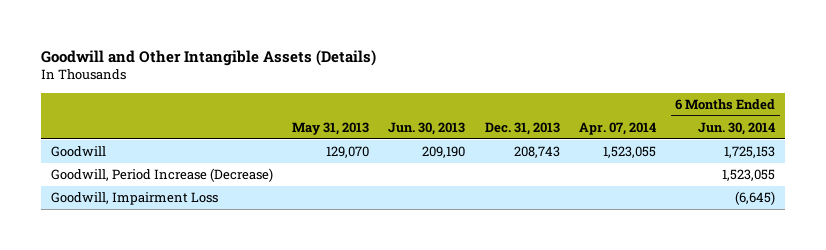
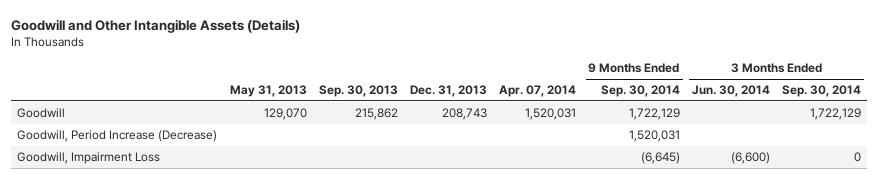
- | May 31, 2013 | Jun. 30, 2013 | Dec. 31, 2013 | Apr. 07, 2014 | 6 Months Ended Jun. 30, 2014
+ | May 31, 2013 | Sep. 30, 2013 | Dec. 31, 2013 | Apr. 07, 2014 | 9 Months Ended Sep. 30, 2014 | 3 Months Ended Jun. 30, 2014 | 3 Months Ended Sep. 30, 2014
- Goodwill | 129,070 | 209,190 | 208,743 | 1,523,055 | 1,725,153
+ Goodwill | 129,070 | 215,862 | 208,743 | 1,520,031 | 1,722,129 | | 1,722,129

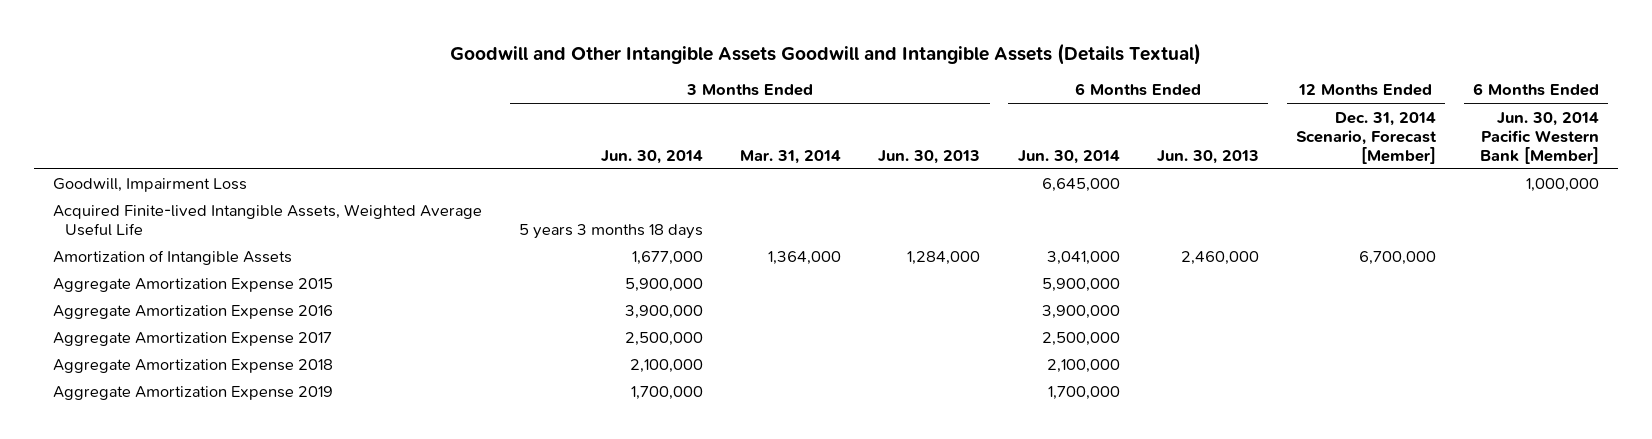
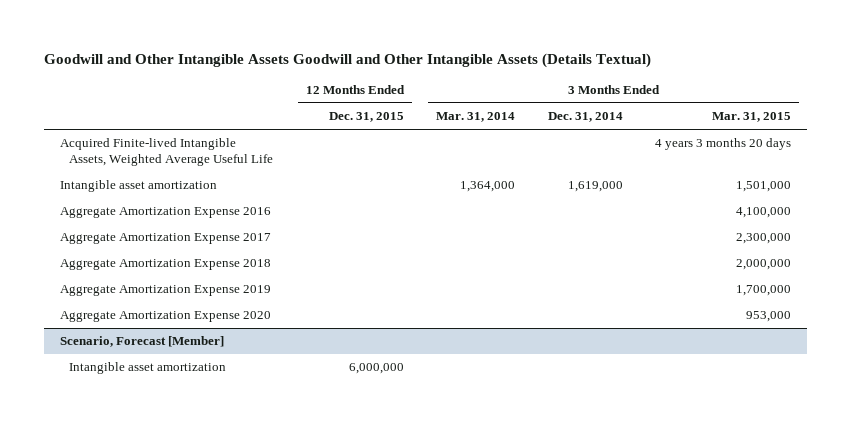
- Goodwill and Other Intangible Assets Goodwill and Intangible Assets (Details Textual)
+ Goodwill and Other Intangible Assets Goodwill and Other Intangible Assets (Details Textual)
- | 3 Months Ended Jun. 30, 2014 | 3 Months Ended Mar. 31, 2014 | 3 Months Ended Jun. 30, 2013 | 6 Months Ended Jun. 30, 2014 | 6 Months Ended Jun. 30, 2013 | 12 Months Ended Dec. 31, 2014 Scenario, Forecast [Member] | 6 Months Ended Jun. 30, 2014 Pacific Western Bank [Member]
+ | 12 Months Ended Dec. 31, 2015 | 3 Months Ended Mar. 31, 2014 | 3 Months Ended Dec. 31, 2014 | 3 Months Ended Mar. 31, 2015
- Goodwill, Impairment Loss | | | | 6,645,000 | | | 1,000,000
- Amortization of Intangible Assets | 1,677,000 | 1,364,000 | 1,284,000 | 3,041,000 | 2,460,000 | 6,700,000 |
- Aggregate Amortization Expense 2015 | 5,900,000 | | | 5,900,000 | | |
+ Intangible asset amortization | | 1,364,000 | 1,619,000 | 1,501,000
+ Aggregate Amortization Expense 2020 | | | | 953,000
+ Scenario, Forecast [Member]
+ Intangible asset amortization | 6,000,000 | | |

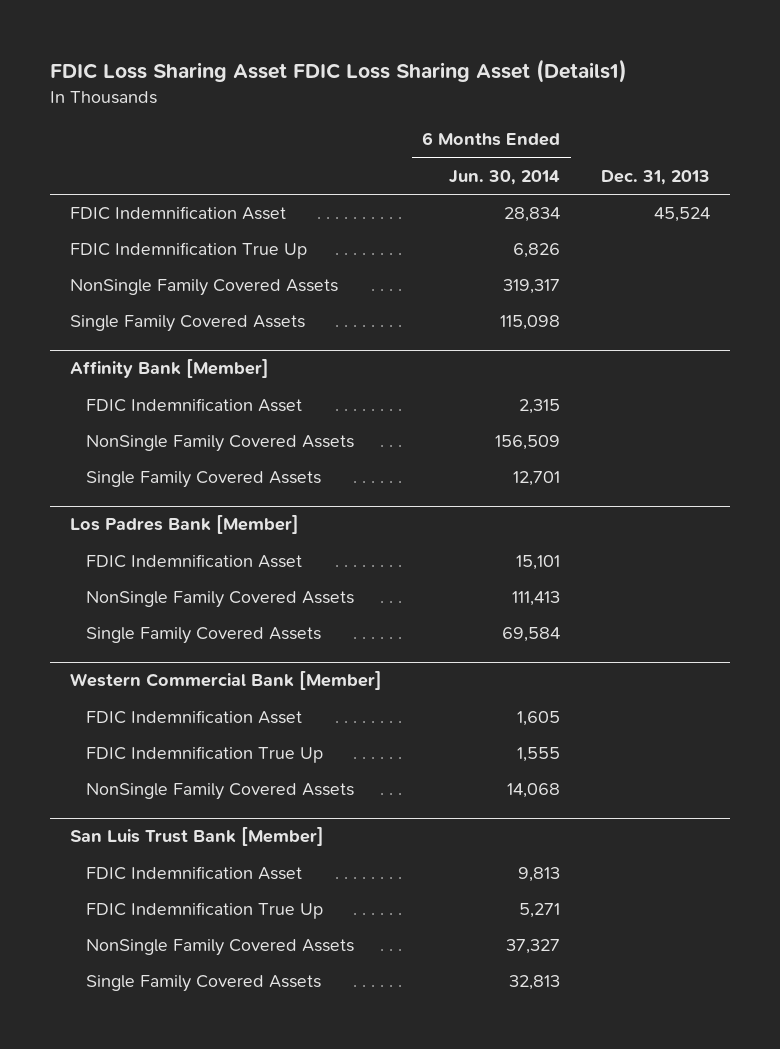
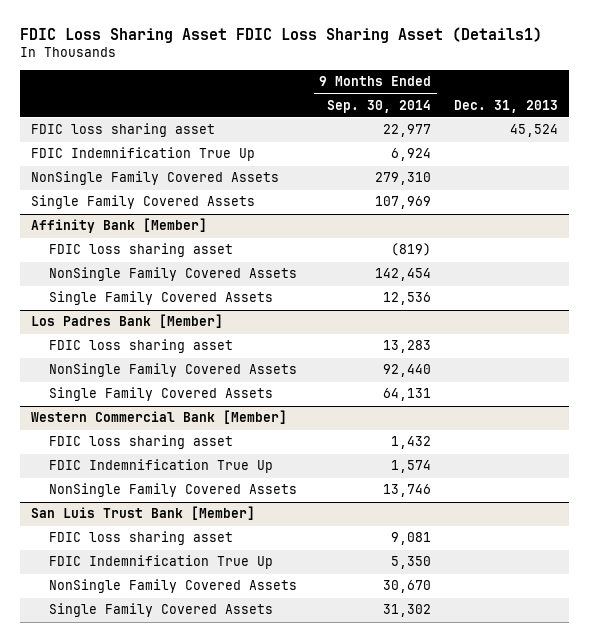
- | 6 Months Ended Jun. 30, 2014 | Dec. 31, 2013
+ | 9 Months Ended Sep. 30, 2014 | Dec. 31, 2013
- FDIC Indemnification Asset | 28,834 | 45,524
+ FDIC loss sharing asset | 22,977 | 45,524
@ Affinity Bank [Member]
- FDIC Indemnification Asset | 2,315 |
+ FDIC loss sharing asset | (819) |
@ Los Padres Bank [Member]
- FDIC Indemnification Asset | 15,101 |
+ FDIC loss sharing asset | 13,283 |
@ Western Commercial Bank [Member]
- FDIC Indemnification Asset | 1,605 |
+ FDIC loss sharing asset | 1,432 |
@ San Luis Trust Bank [Member]
- FDIC Indemnification Asset | 9,813 |
+ FDIC loss sharing asset | 9,081 |

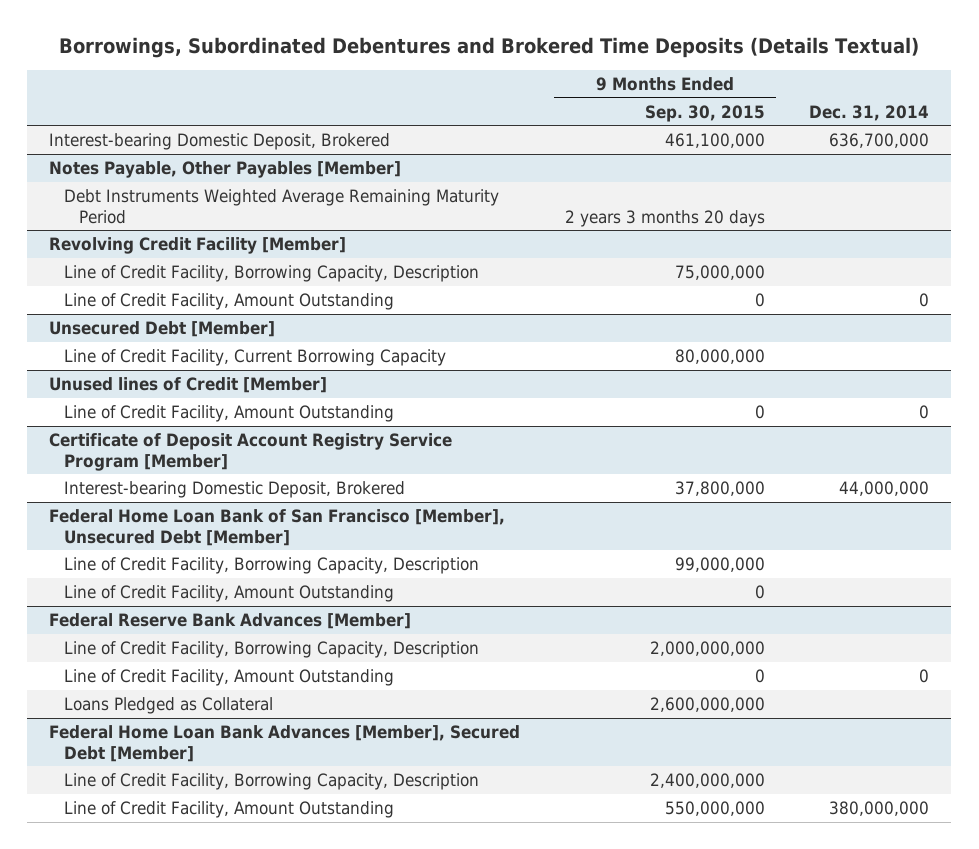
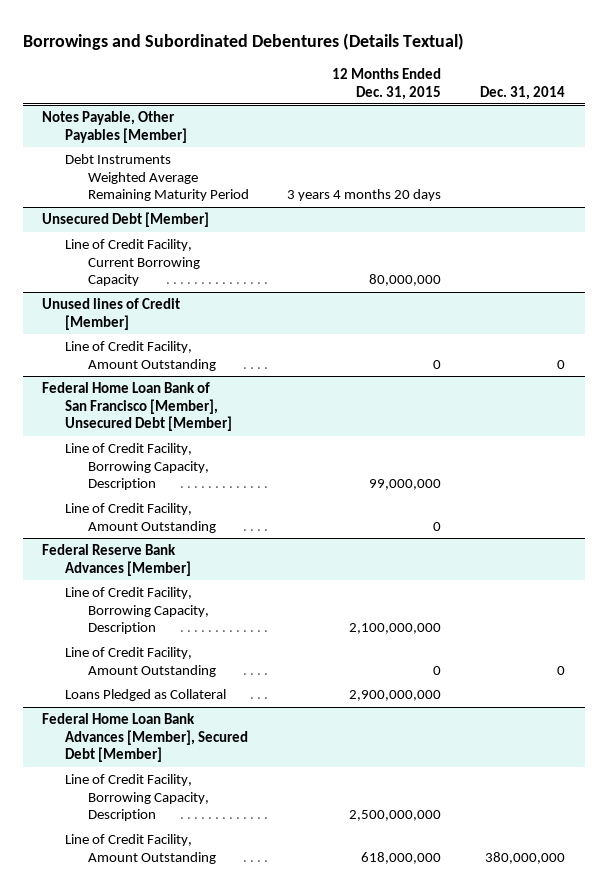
- Borrowings, Subordinated Debentures and Brokered Time Deposits (Details Textual)
+ Borrowings and Subordinated Debentures (Details Textual)
- | 9 Months Ended Sep. 30, 2015 | Dec. 31, 2014
+ | 12 Months Ended Dec. 31, 2015 | Dec. 31, 2014
- Interest-bearing Domestic Deposit, Brokered | 461,100,000 | 636,700,000
- Revolving Credit Facility [Member]
- Line of Credit Facility, Borrowing Capacity, Description | 75,000,000 |
- Line of Credit Facility, Amount Outstanding | 0 | 0
- Certificate of Deposit Account Registry Service Program [Member]
- Interest-bearing Domestic Deposit, Brokered | 37,800,000 | 44,000,000

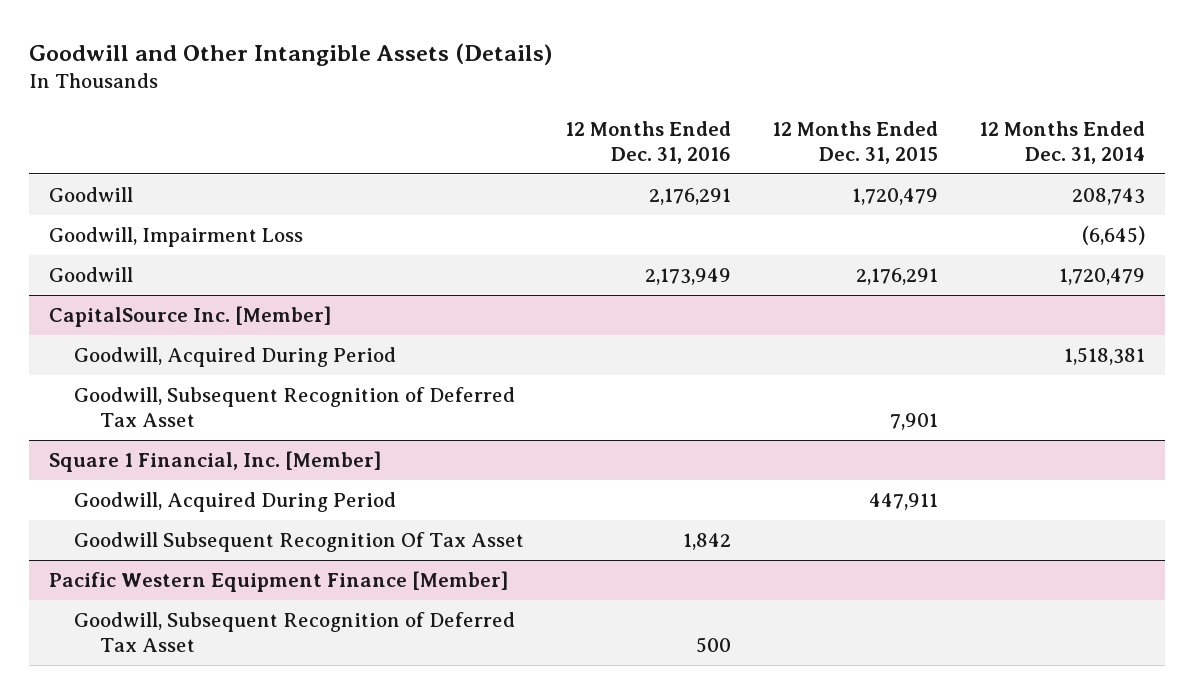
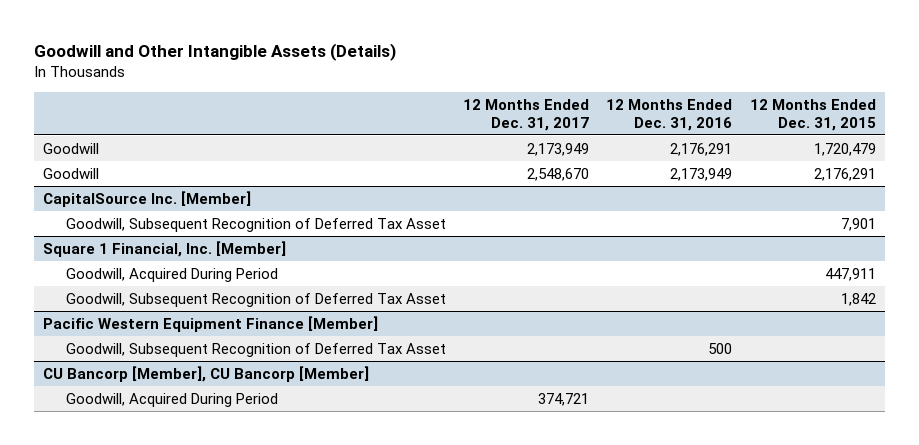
- | 12 Months Ended Dec. 31, 2016 | 12 Months Ended Dec. 31, 2015 | 12 Months Ended Dec. 31, 2014
+ | 12 Months Ended Dec. 31, 2017 | 12 Months Ended Dec. 31, 2016 | 12 Months Ended Dec. 31, 2015
- Goodwill, Impairment Loss | | | (6,645)
@ CapitalSource Inc. [Member]
- Goodwill, Acquired During Period | | | 1,518,381
@ Square 1 Financial, Inc. [Member]
- Goodwill Subsequent Recognition Of Tax Asset | 1,842 | |
+ Goodwill, Subsequent Recognition of Deferred Tax Asset | | | 1,842
+ CU Bancorp [Member], CU Bancorp [Member]
+ Goodwill, Acquired During Period | 374,721 | |

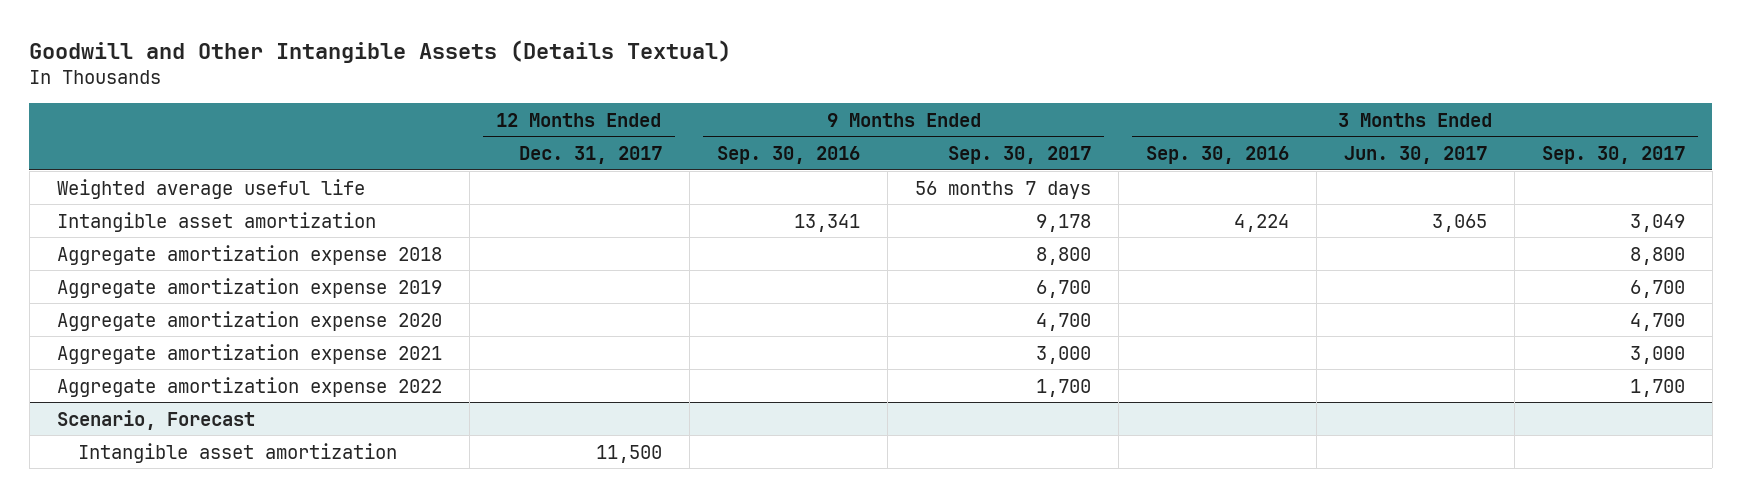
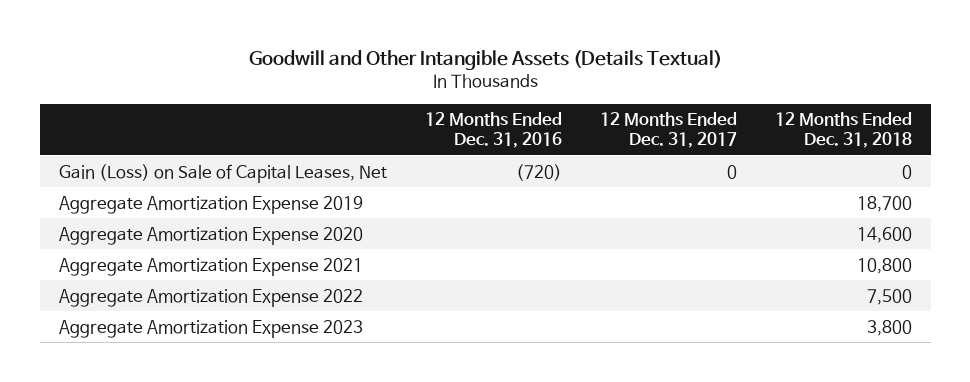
- | 12 Months Ended Dec. 31, 2017 | 9 Months Ended Sep. 30, 2016 | 9 Months Ended Sep. 30, 2017 | 3 Months Ended Sep. 30, 2016 | 3 Months Ended Jun. 30, 2017 | 3 Months Ended Sep. 30, 2017
+ | 12 Months Ended Dec. 31, 2016 | 12 Months Ended Dec. 31, 2017 | 12 Months Ended Dec. 31, 2018
- Weighted average useful life | | | 56 months 7 days | | |
- Intangible asset amortization | | 13,341 | 9,178 | 4,224 | 3,065 | 3,049
- Aggregate amortization expense 2018 | | | 8,800 | | | 8,800
- Aggregate amortization expense 2019 | | | 6,700 | | | 6,700
- Aggregate amortization expense 2020 | | | 4,700 | | | 4,700
- Aggregate amortization expense 2021 | | | 3,000 | | | 3,000
- Aggregate amortization expense 2022 | | | 1,700 | | | 1,700
- Scenario, Forecast
- Intangible asset amortization | 11,500 | | | | |
+ Gain (Loss) on Sale of Capital Leases, Net | (720) | 0 | 0
+ Aggregate Amortization Expense 2019 | | | 18,700
+ Aggregate Amortization Expense 2020 | | | 14,600
+ Aggregate Amortization Expense 2021 | | | 10,800
+ Aggregate Amortization Expense 2022 | | | 7,500
+ Aggregate Amortization Expense 2023 | | | 3,800

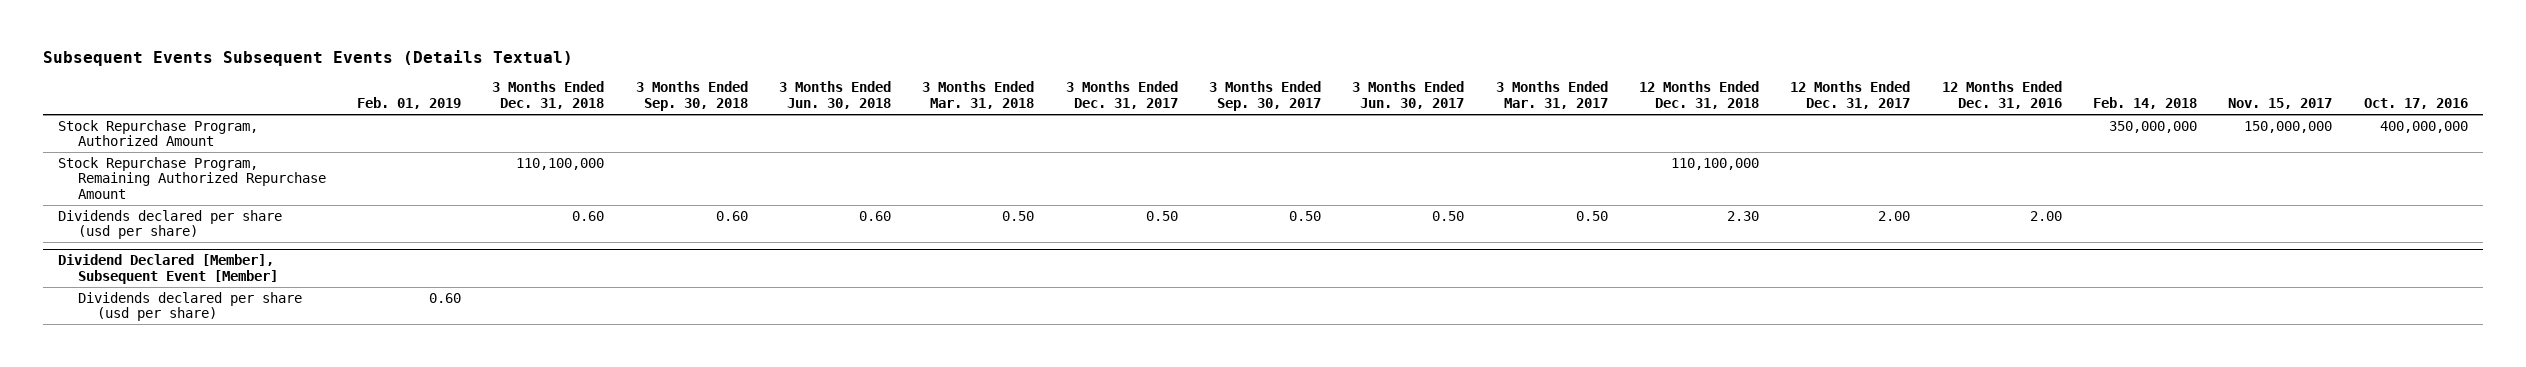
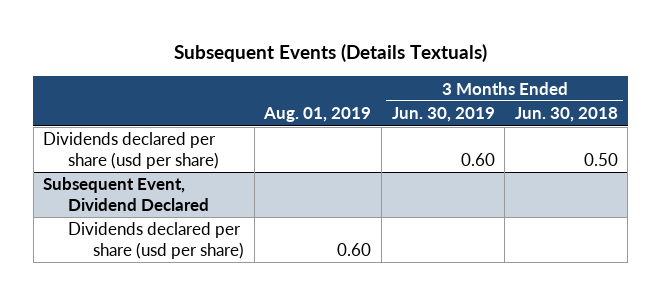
- Subsequent Events Subsequent Events (Details Textual)
+ Subsequent Events (Details Textuals)
- | Feb. 01, 2019 | 3 Months Ended Dec. 31, 2018 | 3 Months Ended Sep. 30, 2018 | 3 Months Ended Jun. 30, 2018 | 3 Months Ended Mar. 31, 2018 | 3 Months Ended Dec. 31, 2017 | 3 Months Ended Sep. 30, 2017 | 3 Months Ended Jun. 30, 2017 | 3 Months Ended Mar. 31, 2017 | 12 Months Ended Dec. 31, 2018 | 12 Months Ended Dec. 31, 2017 | 12 Months Ended Dec. 31, 2016 | Feb. 14, 2018 | Nov. 15, 2017 | Oct. 17, 2016
+ | Aug. 01, 2019 | 3 Months Ended Jun. 30, 2019 | 3 Months Ended Jun. 30, 2018
- Stock Repurchase Program, Authorized Amount | | | | | | | | | | | | | 350,000,000 | 150,000,000 | 400,000,000
- Stock Repurchase Program, Remaining Authorized Repurchase Amount | | 110,100,000 | | | | | | | | 110,100,000 | | | | |
- Dividends declared per share (usd per share) | | 0.60 | 0.60 | 0.60 | 0.50 | 0.50 | 0.50 | 0.50 | 0.50 | 2.30 | 2.00 | 2.00 | | |
- Dividend Declared [Member], Subsequent Event [Member]
+ Dividends declared per share (usd per share) | | 0.60 | 0.50
+ Subsequent Event, Dividend Declared

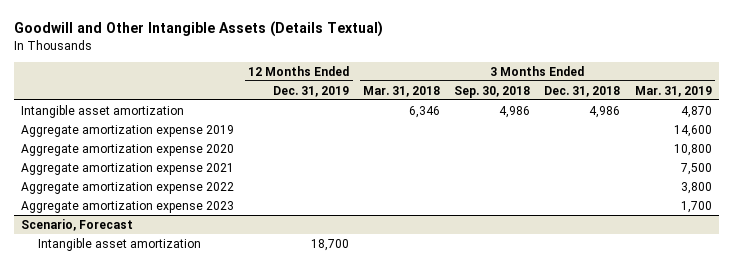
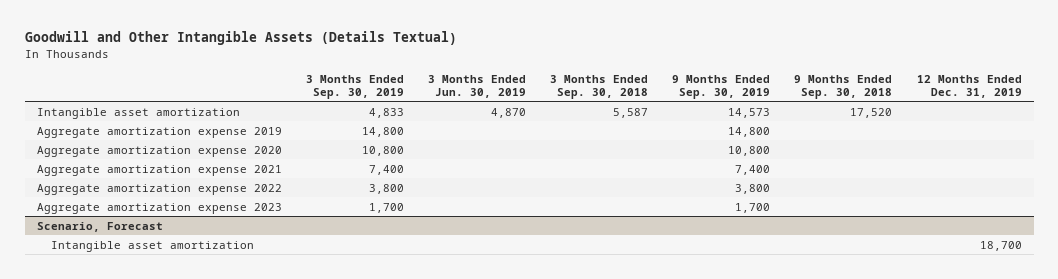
- | 12 Months Ended Dec. 31, 2019 | 3 Months Ended Mar. 31, 2018 | 3 Months Ended Sep. 30, 2018 | 3 Months Ended Dec. 31, 2018 | 3 Months Ended Mar. 31, 2019
+ | 3 Months Ended Sep. 30, 2019 | 3 Months Ended Jun. 30, 2019 | 3 Months Ended Sep. 30, 2018 | 9 Months Ended Sep. 30, 2019 | 9 Months Ended Sep. 30, 2018 | 12 Months Ended Dec. 31, 2019
- Intangible asset amortization | | 6,346 | 4,986 | 4,986 | 4,870
+ Intangible asset amortization | 4,833 | 4,870 | 5,587 | 14,573 | 17,520 |

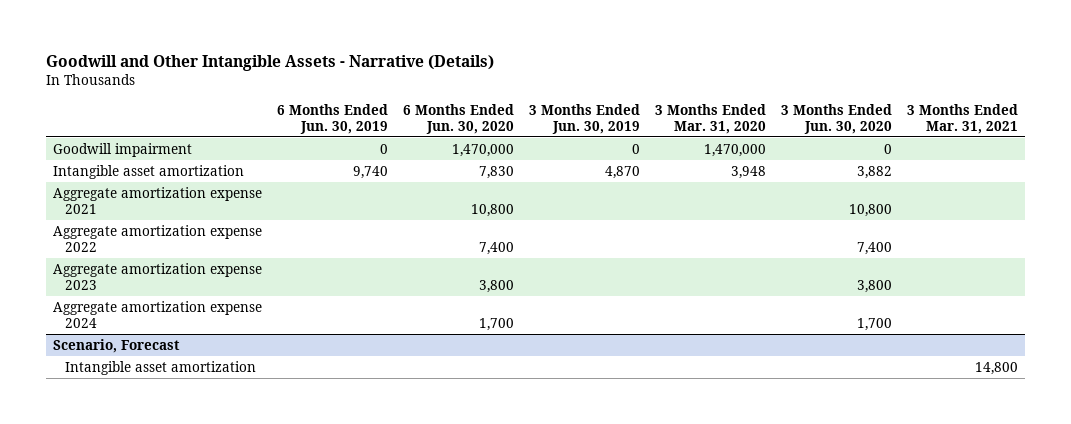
- Goodwill and Other Intangible Assets (Details Textual)
+ Goodwill and Other Intangible Assets - Narrative (Details)
- | 3 Months Ended Sep. 30, 2019 | 3 Months Ended Jun. 30, 2019 | 3 Months Ended Sep. 30, 2018 | 9 Months Ended Sep. 30, 2019 | 9 Months Ended Sep. 30, 2018 | 12 Months Ended Dec. 31, 2019
+ | 6 Months Ended Jun. 30, 2019 | 6 Months Ended Jun. 30, 2020 | 3 Months Ended Jun. 30, 2019 | 3 Months Ended Mar. 31, 2020 | 3 Months Ended Jun. 30, 2020 | 3 Months Ended Mar. 31, 2021
+ Goodwill impairment | 0 | 1,470,000 | 0 | 1,470,000 | 0 |
- Aggregate amortization expense 2019 | 14,800 | | | 14,800 | |
- Aggregate amortization expense 2020 | 10,800 | | | 10,800 | |
+ Aggregate amortization expense 2024 | | 1,700 | | | 1,700 |

